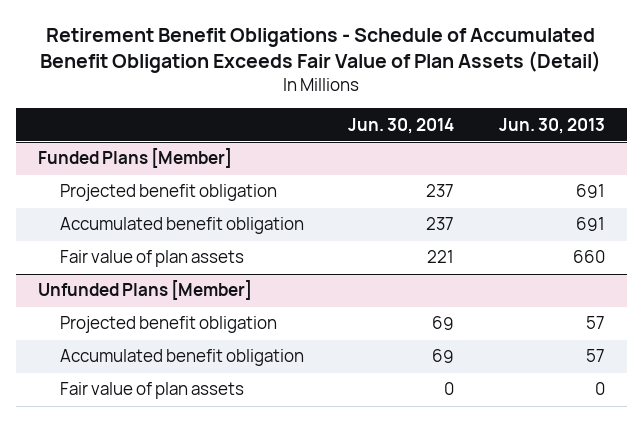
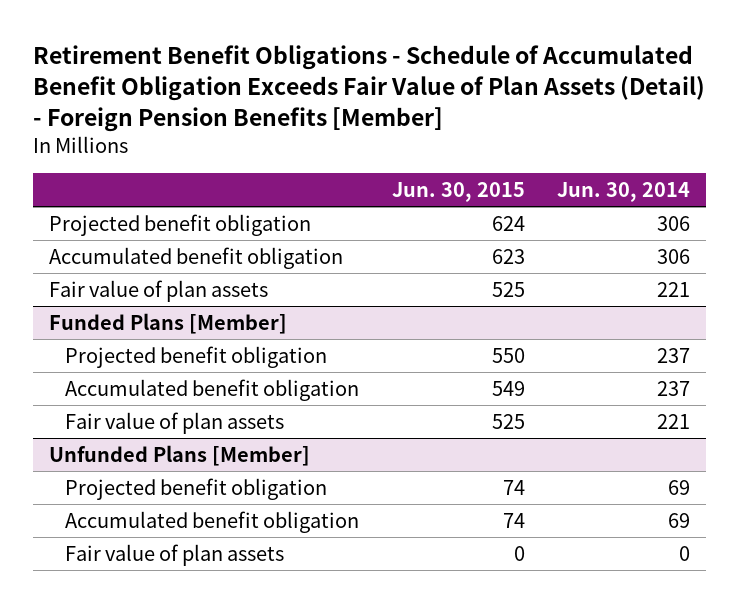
- Retirement Benefit Obligations - Schedule of Accumulated Benefit Obligation Exceeds Fair Value of Plan Assets (Detail)
+ Retirement Benefit Obligations - Schedule of Accumulated Benefit Obligation Exceeds Fair Value of Plan Assets (Detail) - Foreign Pension Benefits [Member]
- | Jun. 30, 2014 | Jun. 30, 2013
+ | Jun. 30, 2015 | Jun. 30, 2014
+ Projected benefit obligation | 624 | 306
+ Accumulated benefit obligation | 623 | 306
+ Fair value of plan assets | 525 | 221

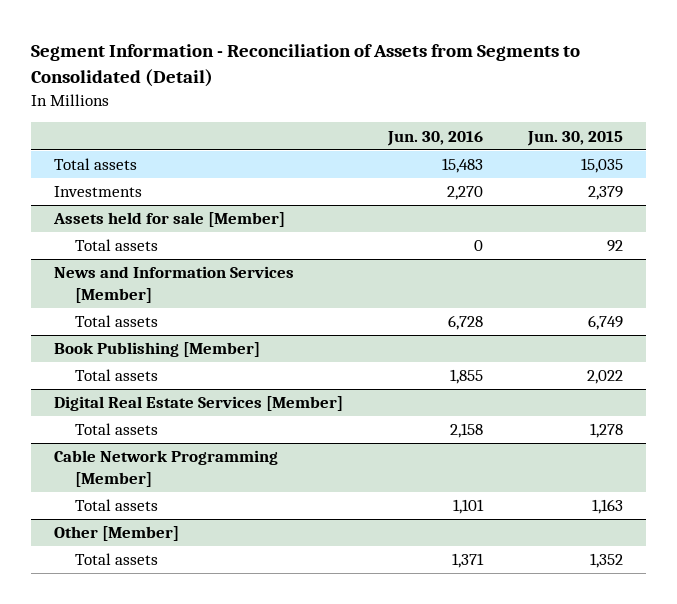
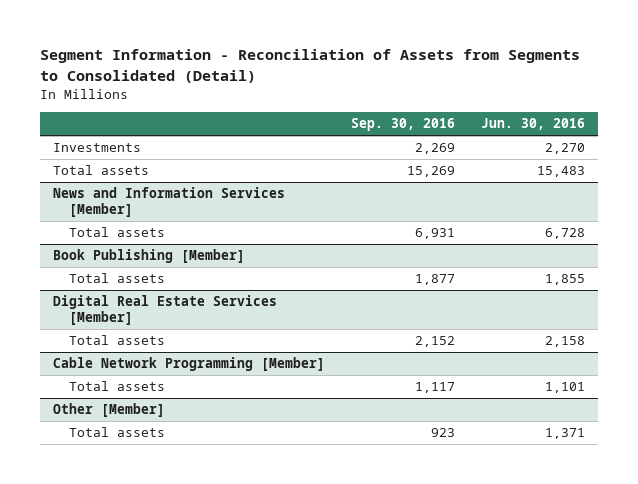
- | Jun. 30, 2016 | Jun. 30, 2015
+ | Sep. 30, 2016 | Jun. 30, 2016
- Assets held for sale [Member]
- Total assets | 0 | 92
moved down: Total assets | 15,269 | 15,483

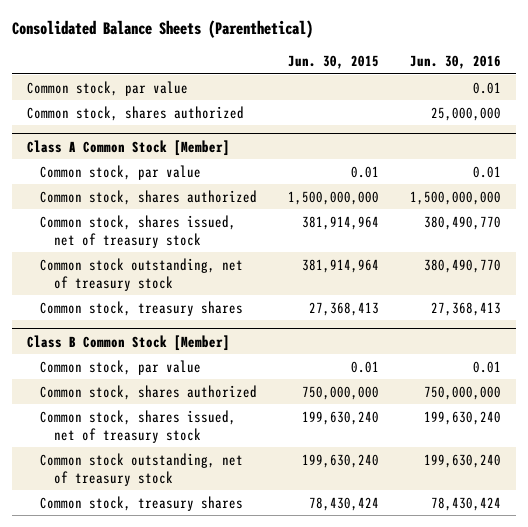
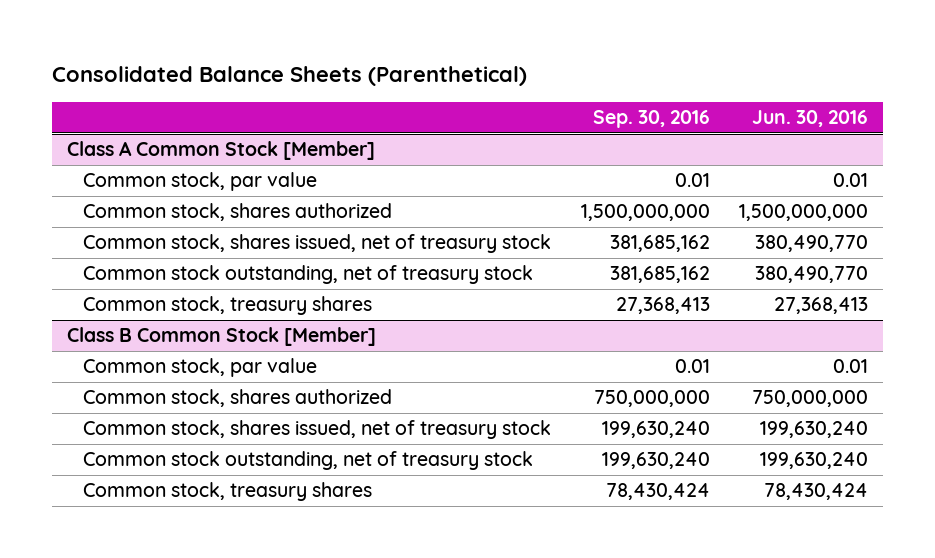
- | Jun. 30, 2015 | Jun. 30, 2016
+ | Sep. 30, 2016 | Jun. 30, 2016
- Common stock, par value | | 0.01
- Common stock, shares authorized | | 25,000,000

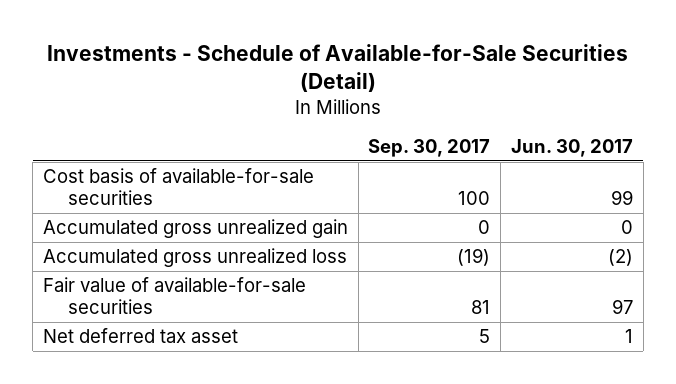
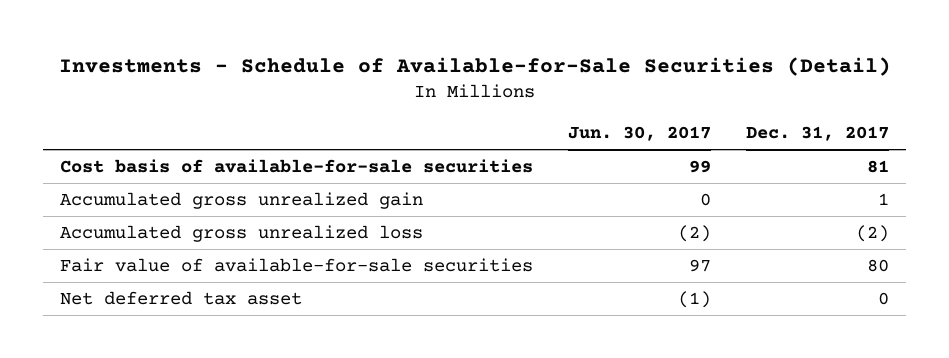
- | Sep. 30, 2017 | Jun. 30, 2017
+ | Jun. 30, 2017 | Dec. 31, 2017
- Net deferred tax asset | 5 | 1
+ Net deferred tax asset | (1) | 0

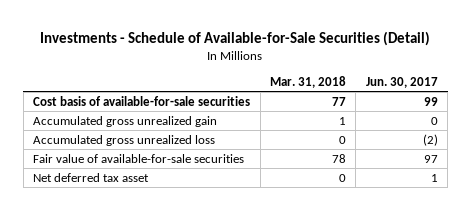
- | Jun. 30, 2017 | Dec. 31, 2017
+ | Mar. 31, 2018 | Jun. 30, 2017
- Net deferred tax asset | (1) | 0
+ Net deferred tax asset | 0 | 1

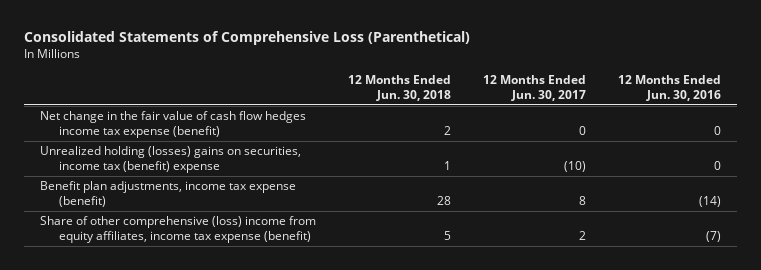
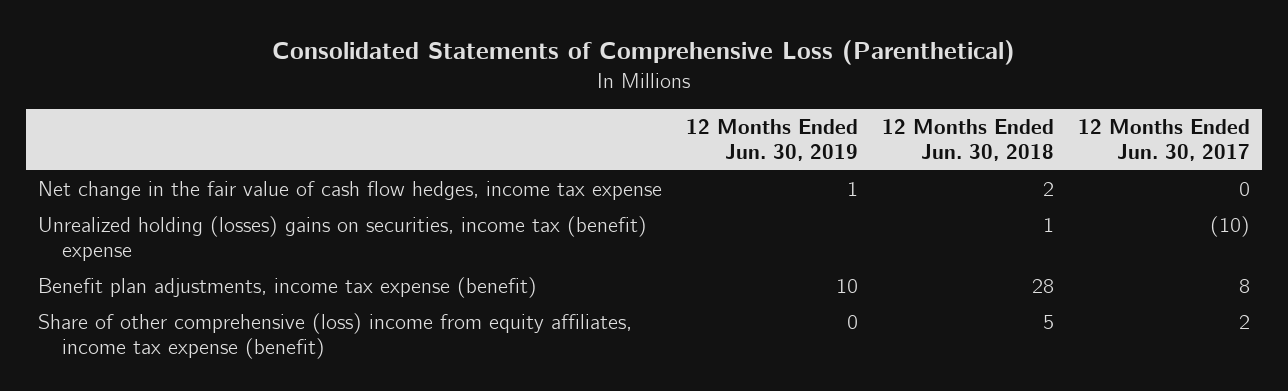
- | 12 Months Ended Jun. 30, 2018 | 12 Months Ended Jun. 30, 2017 | 12 Months Ended Jun. 30, 2016
+ | 12 Months Ended Jun. 30, 2019 | 12 Months Ended Jun. 30, 2018 | 12 Months Ended Jun. 30, 2017
- Net change in the fair value of cash flow hedges income tax expense (benefit) | 2 | 0 | 0
+ Net change in the fair value of cash flow hedges, income tax expense | 1 | 2 | 0

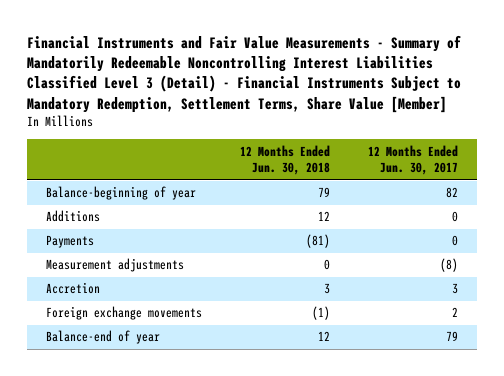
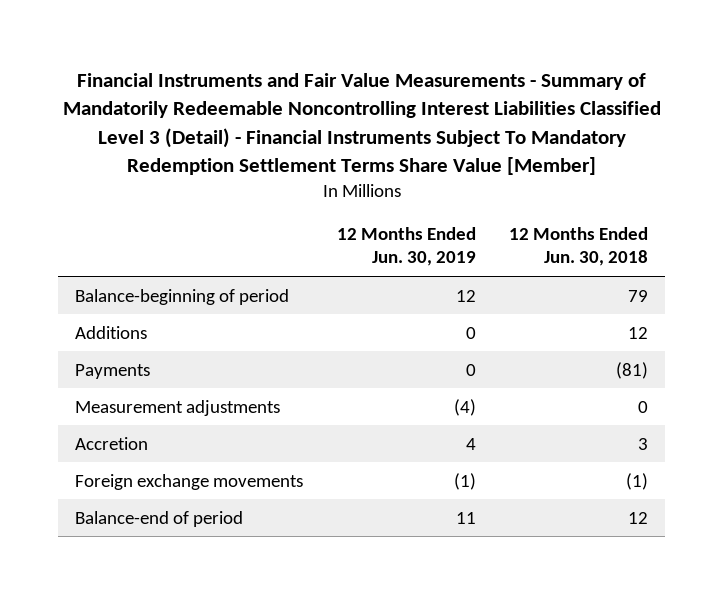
- Financial Instruments and Fair Value Measurements - Summary of Mandatorily Redeemable Noncontrolling Interest Liabilities Classified Level 3 (Detail) - Financial Instruments Subject to Mandatory Redemption, Settlement Terms, Share Value [Member]
+ Financial Instruments and Fair Value Measurements - Summary of Mandatorily Redeemable Noncontrolling Interest Liabilities Classified Level 3 (Detail) - Financial Instruments Subject To Mandatory Redemption Settlement Terms Share Value [Member]
- | 12 Months Ended Jun. 30, 2018 | 12 Months Ended Jun. 30, 2017
+ | 12 Months Ended Jun. 30, 2019 | 12 Months Ended Jun. 30, 2018
- Balance-beginning of year | 79 | 82
+ Balance-beginning of period | 12 | 79
- Balance-end of year | 12 | 79
+ Balance-end of period | 11 | 12

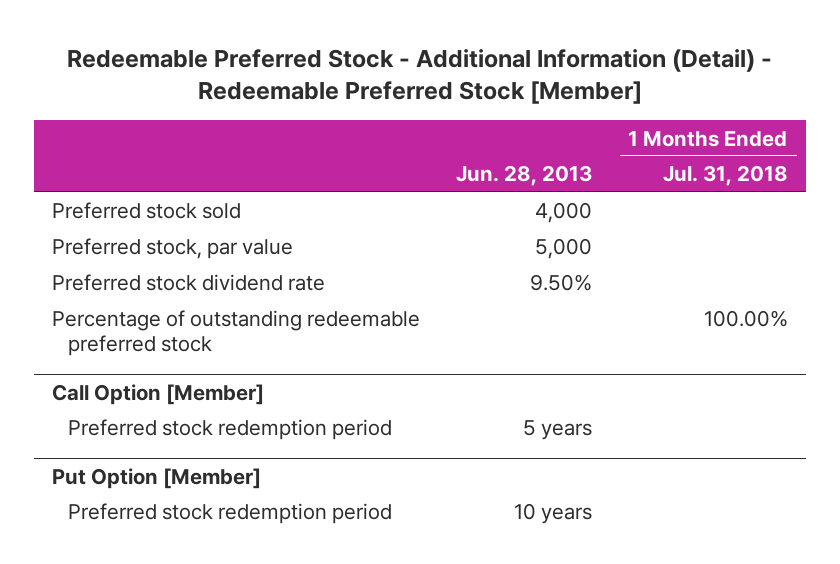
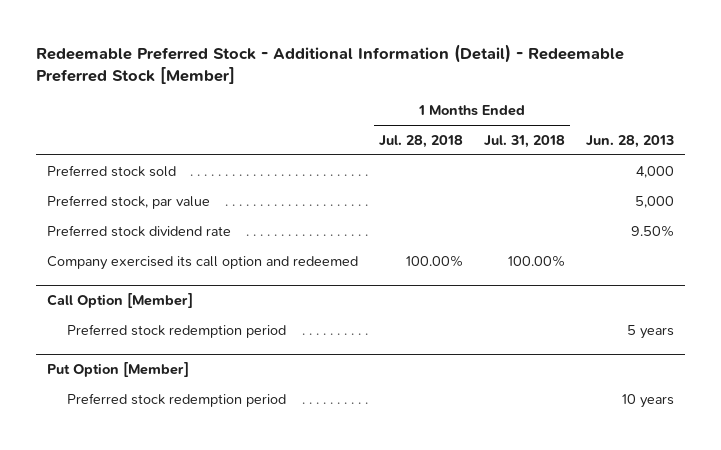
- | Jun. 28, 2013 | 1 Months Ended Jul. 31, 2018
+ | 1 Months Ended Jul. 28, 2018 | 1 Months Ended Jul. 31, 2018 | Jun. 28, 2013
- Percentage of outstanding redeemable preferred stock | | 100.00%
+ Company exercised its call option and redeemed | 100.00% | 100.00% |

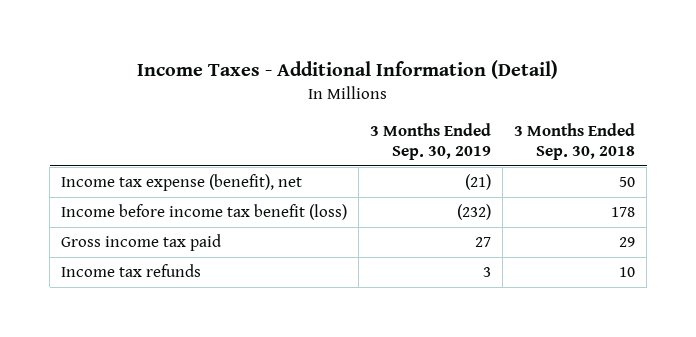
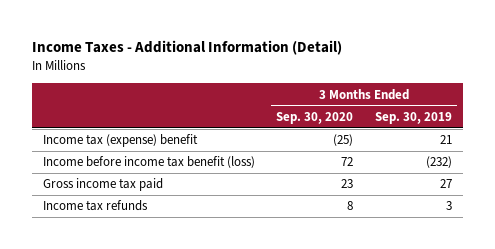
- | 3 Months Ended Sep. 30, 2019 | 3 Months Ended Sep. 30, 2018
+ | 3 Months Ended Sep. 30, 2020 | 3 Months Ended Sep. 30, 2019
- Income tax expense (benefit), net | (21) | 50
+ Income tax (expense) benefit | (25) | 21

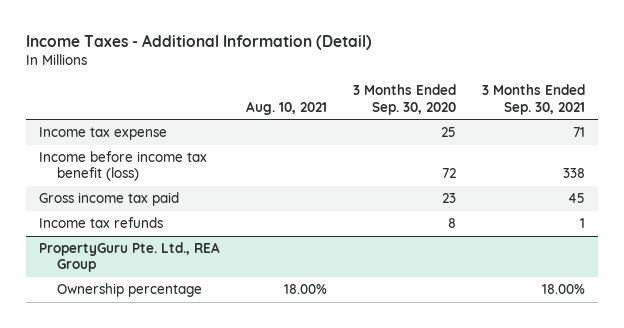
- | 3 Months Ended Sep. 30, 2020 | 3 Months Ended Sep. 30, 2019
+ | Aug. 10, 2021 | 3 Months Ended Sep. 30, 2020 | 3 Months Ended Sep. 30, 2021
- Income tax (expense) benefit | (25) | 21
+ Income tax expense | | 25 | 71
+ PropertyGuru Pte. Ltd., REA Group
+ Ownership percentage | 18.00% | | 18.00%

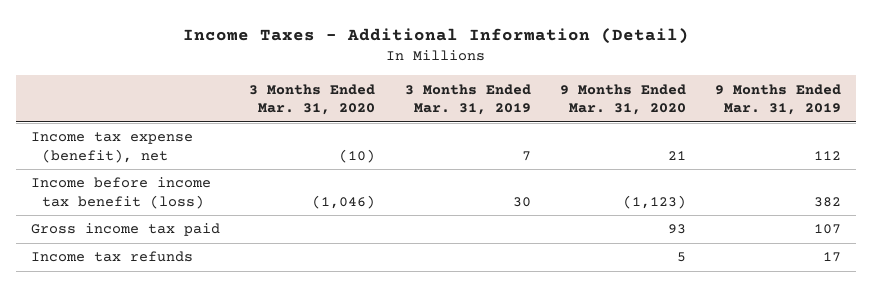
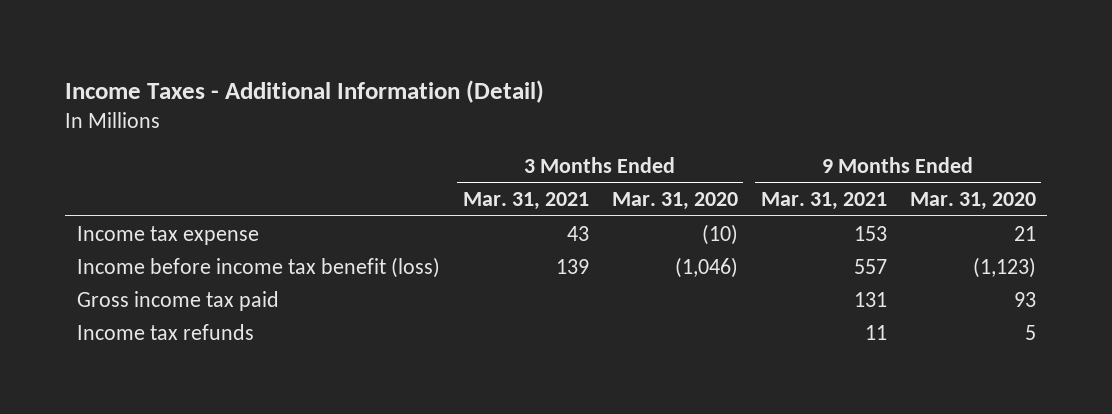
- | 3 Months Ended Mar. 31, 2020 | 3 Months Ended Mar. 31, 2019 | 9 Months Ended Mar. 31, 2020 | 9 Months Ended Mar. 31, 2019
+ | 3 Months Ended Mar. 31, 2021 | 3 Months Ended Mar. 31, 2020 | 9 Months Ended Mar. 31, 2021 | 9 Months Ended Mar. 31, 2020
- Income tax expense (benefit), net | (10) | 7 | 21 | 112
+ Income tax expense | 43 | (10) | 153 | 21

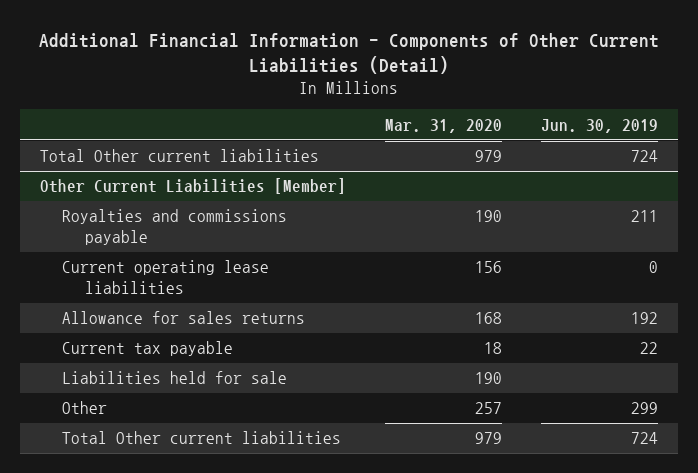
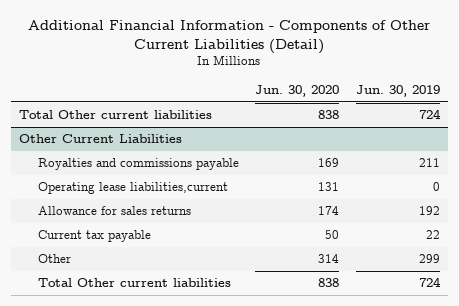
- | Mar. 31, 2020 | Jun. 30, 2019
+ | Jun. 30, 2020 | Jun. 30, 2019
- Other Current Liabilities [Member]
+ Other Current Liabilities
- Current operating lease liabilities | 156 | 0
+ Operating lease liabilities,current | 131 | 0
- Liabilities held for sale | 190 |

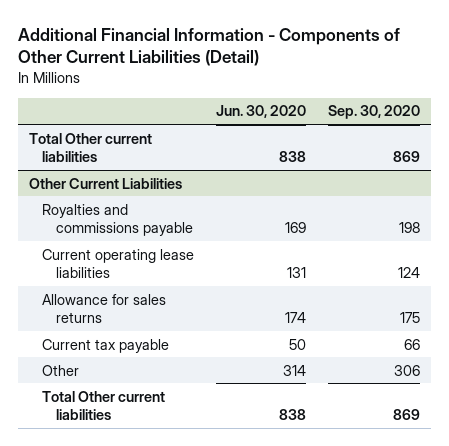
- | Jun. 30, 2020 | Jun. 30, 2019
+ | Jun. 30, 2020 | Sep. 30, 2020
@ Other Current Liabilities
- Operating lease liabilities,current | 131 | 0
+ Current operating lease liabilities | 131 | 124

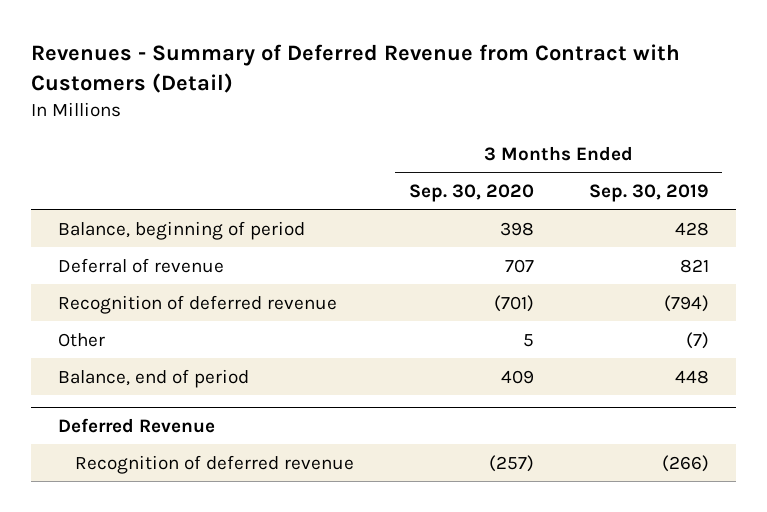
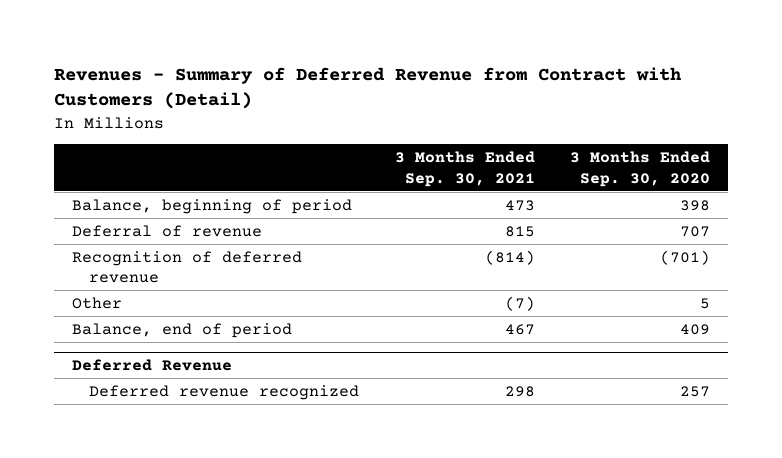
- | 3 Months Ended Sep. 30, 2020 | 3 Months Ended Sep. 30, 2019
+ | 3 Months Ended Sep. 30, 2021 | 3 Months Ended Sep. 30, 2020
@ Deferred Revenue
- Recognition of deferred revenue | (257) | (266)
+ Deferred revenue recognized | 298 | 257

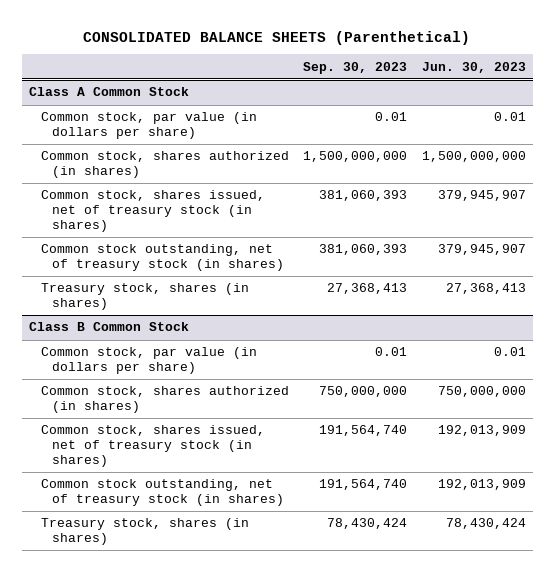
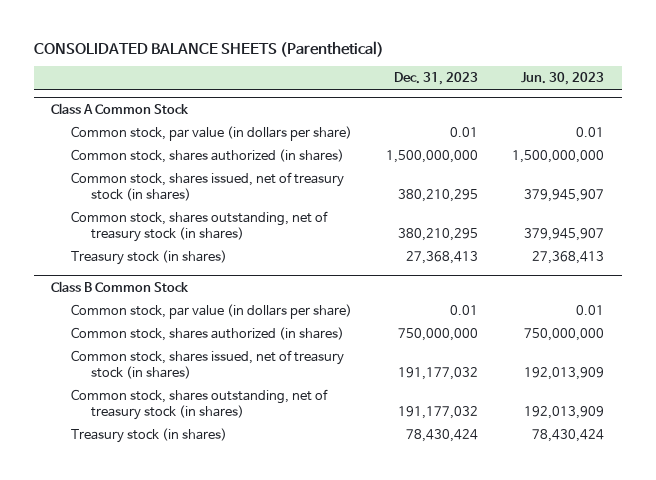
- | Sep. 30, 2023 | Jun. 30, 2023
+ | Dec. 31, 2023 | Jun. 30, 2023
@ Class A Common Stock
- Common stock outstanding, net of treasury stock (in shares) | 381,060,393 | 379,945,907
- Treasury stock, shares (in shares) | 27,368,413 | 27,368,413
+ Common stock, shares outstanding, net of treasury stock (in shares) | 380,210,295 | 379,945,907
+ Treasury stock (in shares) | 27,368,413 | 27,368,413
@ Class B Common Stock
- Common stock outstanding, net of treasury stock (in shares) | 191,564,740 | 192,013,909
- Treasury stock, shares (in shares) | 78,430,424 | 78,430,424
+ Common stock, shares outstanding, net of treasury stock (in shares) | 191,177,032 | 192,013,909
+ Treasury stock (in shares) | 78,430,424 | 78,430,424

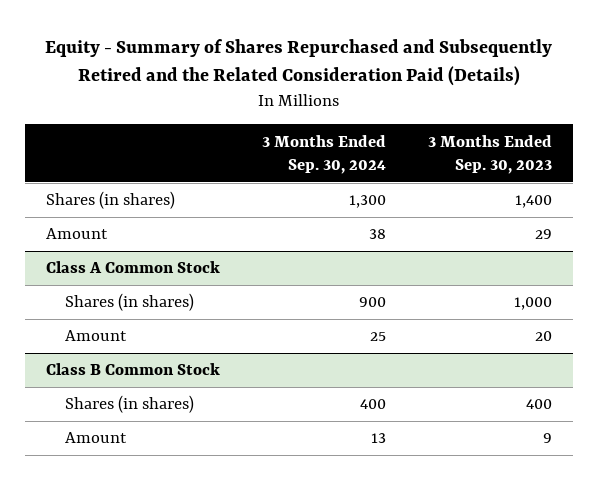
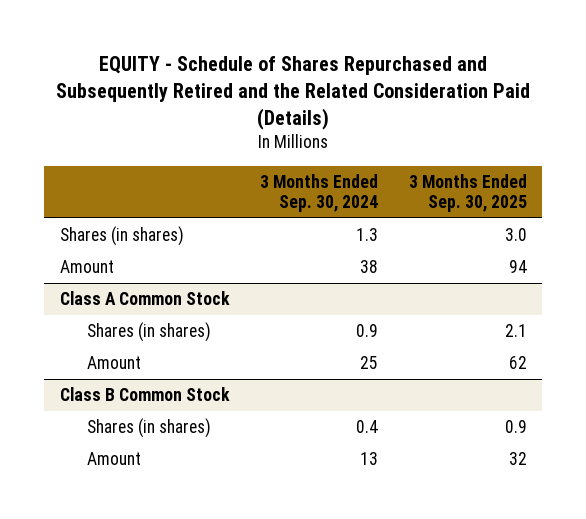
- Equity - Summary of Shares Repurchased and Subsequently Retired and the Related Consideration Paid (Details)
+ EQUITY - Schedule of Shares Repurchased and Subsequently Retired and the Related Consideration Paid (Details)
- | 3 Months Ended Sep. 30, 2024 | 3 Months Ended Sep. 30, 2023
+ | 3 Months Ended Sep. 30, 2024 | 3 Months Ended Sep. 30, 2025
- Shares (in shares) | 1,300 | 1,400
+ Shares (in shares) | 1.3 | 3.0
@ Class A Common Stock
- Shares (in shares) | 900 | 1,000
+ Shares (in shares) | 0.9 | 2.1
@ Class B Common Stock
- Shares (in shares) | 400 | 400
+ Shares (in shares) | 0.4 | 0.9

